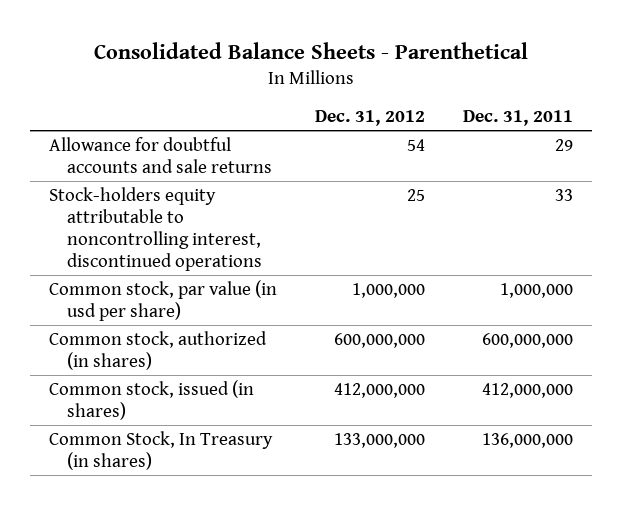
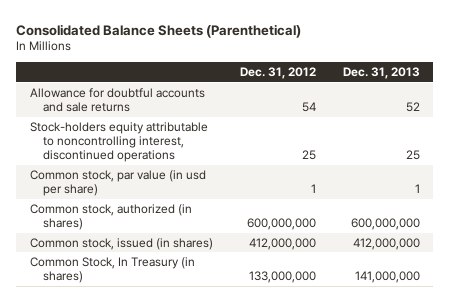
- Consolidated Balance Sheets - Parenthetical
+ Consolidated Balance Sheets (Parenthetical)
- | Dec. 31, 2012 | Dec. 31, 2011
+ | Dec. 31, 2012 | Dec. 31, 2013
- Common stock, par value (in usd per share) | 1,000,000 | 1,000,000
+ Common stock, par value (in usd per share) | 1 | 1

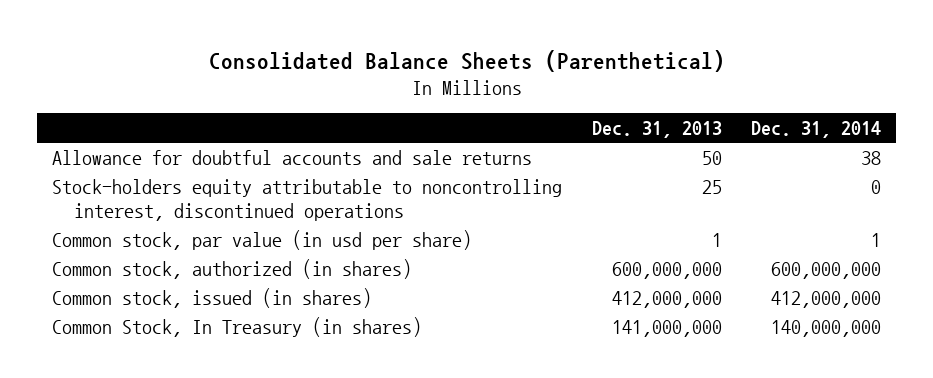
- | Dec. 31, 2012 | Dec. 31, 2013
+ | Dec. 31, 2013 | Dec. 31, 2014
- Allowance for doubtful accounts and sale returns | 54 | 52
+ Allowance for doubtful accounts and sale returns | 50 | 38

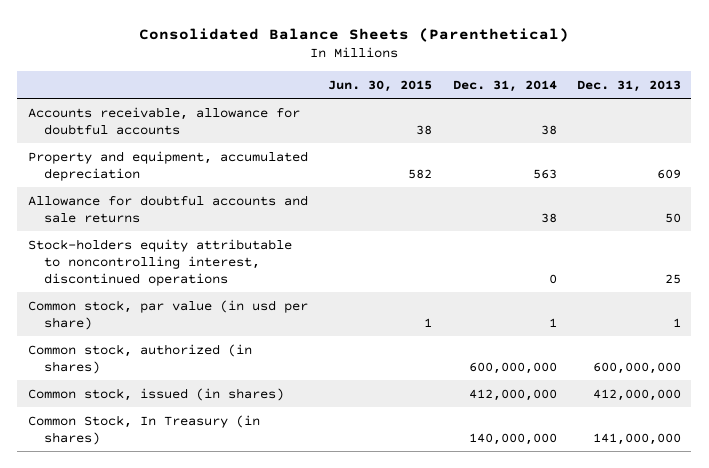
- | Dec. 31, 2013 | Dec. 31, 2014
+ | Jun. 30, 2015 | Dec. 31, 2014 | Dec. 31, 2013
+ Accounts receivable, allowance for doubtful accounts | 38 | 38 |
+ Property and equipment, accumulated depreciation | 582 | 563 | 609

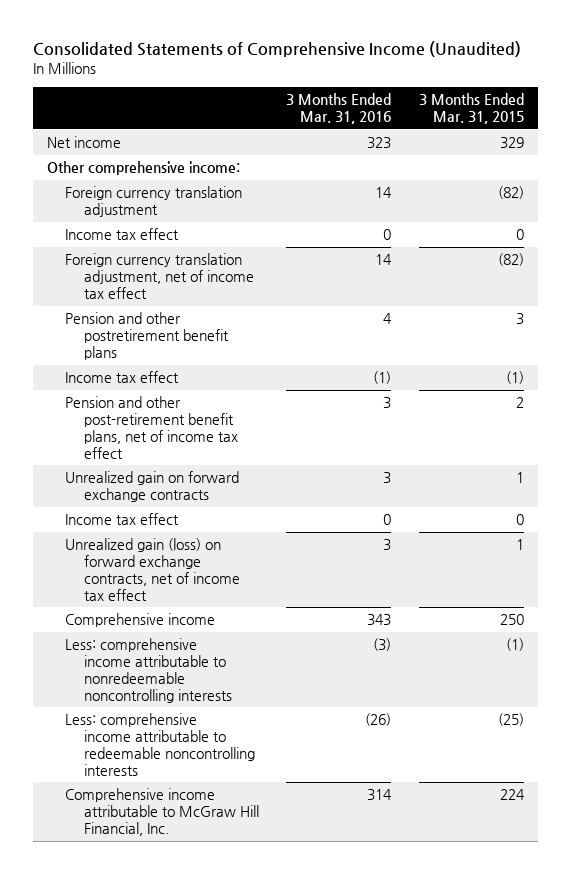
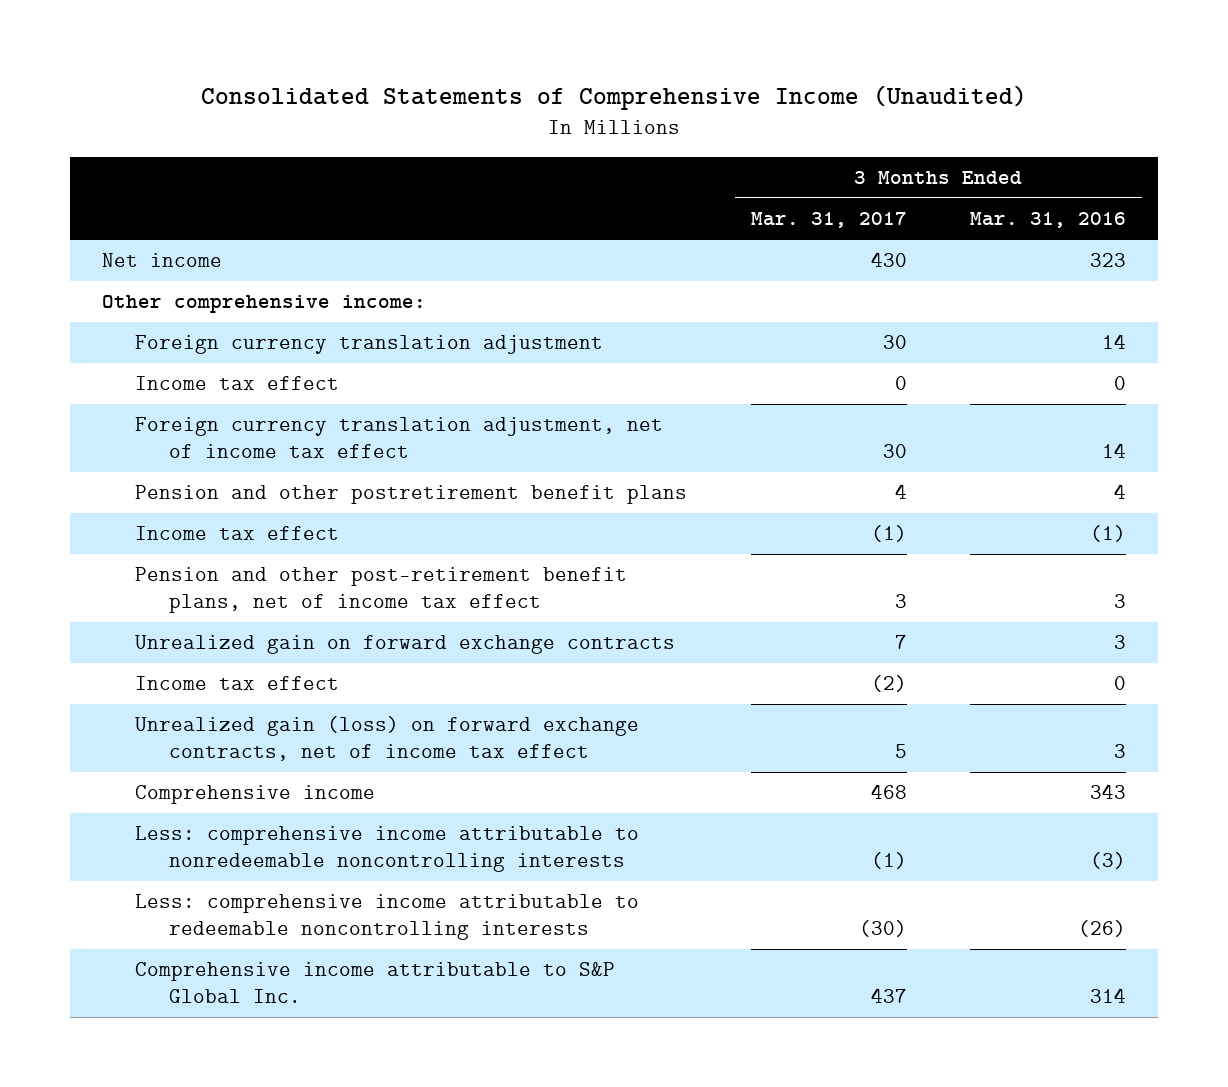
- | 3 Months Ended Mar. 31, 2016 | 3 Months Ended Mar. 31, 2015
+ | 3 Months Ended Mar. 31, 2017 | 3 Months Ended Mar. 31, 2016
- Comprehensive income attributable to McGraw Hill Financial, Inc. | 314 | 224
+ Comprehensive income attributable to S&P Global Inc. | 437 | 314

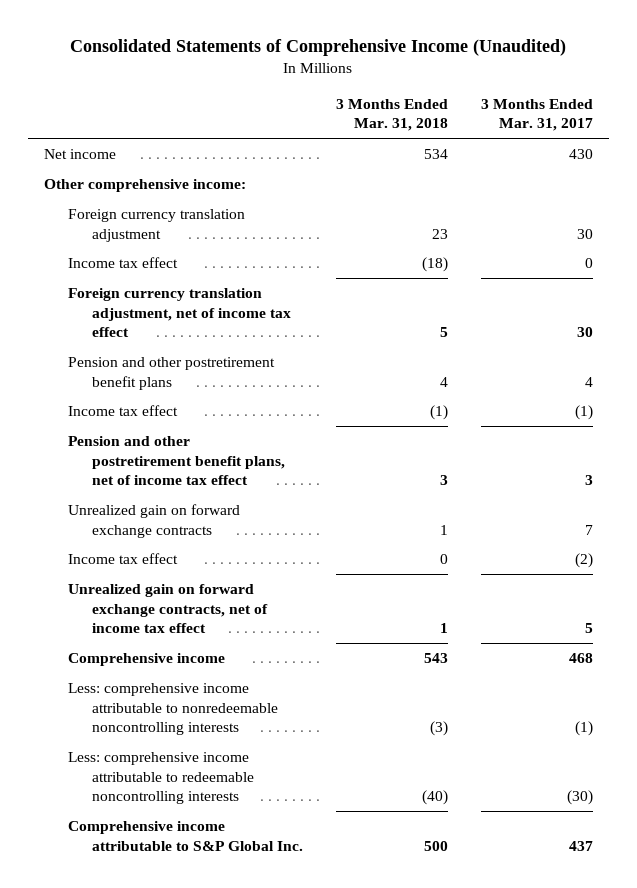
- | 3 Months Ended Mar. 31, 2017 | 3 Months Ended Mar. 31, 2016
+ | 3 Months Ended Mar. 31, 2018 | 3 Months Ended Mar. 31, 2017
- Pension and other post-retirement benefit plans, net of income tax effect | 3 | 3
+ Pension and other postretirement benefit plans, net of income tax effect | 3 | 3
- Unrealized gain (loss) on forward exchange contracts, net of income tax effect | 5 | 3
+ Unrealized gain on forward exchange contracts, net of income tax effect | 1 | 5

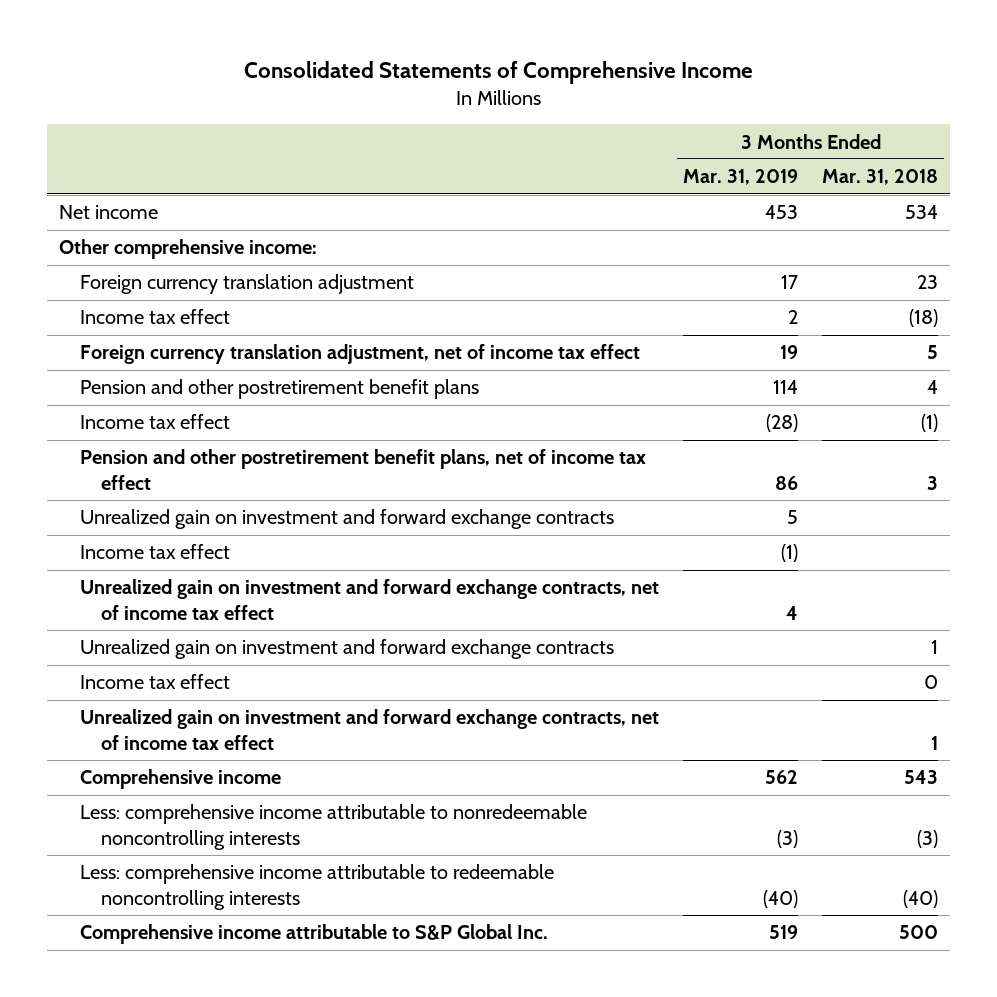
- Consolidated Statements of Comprehensive Income (Unaudited)
+ Consolidated Statements of Comprehensive Income
- | 3 Months Ended Mar. 31, 2018 | 3 Months Ended Mar. 31, 2017
+ | 3 Months Ended Mar. 31, 2019 | 3 Months Ended Mar. 31, 2018
- Unrealized gain on forward exchange contracts | 1 | 7
+ Unrealized gain on investment and forward exchange contracts | 5 |
+ Income tax effect | (1) |
+ Unrealized gain on investment and forward exchange contracts, net of income tax effect | 4 |
+ Unrealized gain on investment and forward exchange contracts | | 1
- Unrealized gain on forward exchange contracts, net of income tax effect | 1 | 5
+ Unrealized gain on investment and forward exchange contracts, net of income tax effect | | 1

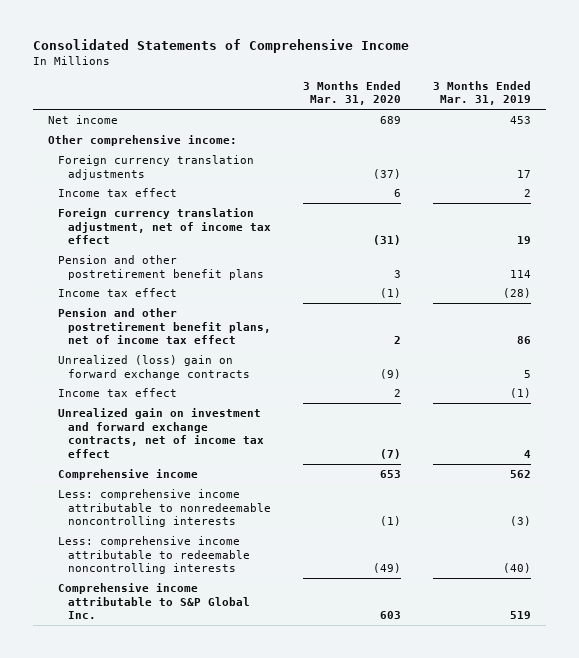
- | 3 Months Ended Mar. 31, 2019 | 3 Months Ended Mar. 31, 2018
+ | 3 Months Ended Mar. 31, 2020 | 3 Months Ended Mar. 31, 2019
- Foreign currency translation adjustment | 17 | 23
+ Foreign currency translation adjustments | (37) | 17
- Unrealized gain on investment and forward exchange contracts | 5 |
+ Unrealized (loss) gain on forward exchange contracts | (9) | 5
- Unrealized gain on investment and forward exchange contracts | | 1
- Income tax effect | | 0
- Unrealized gain on investment and forward exchange contracts, net of income tax effect | | 1

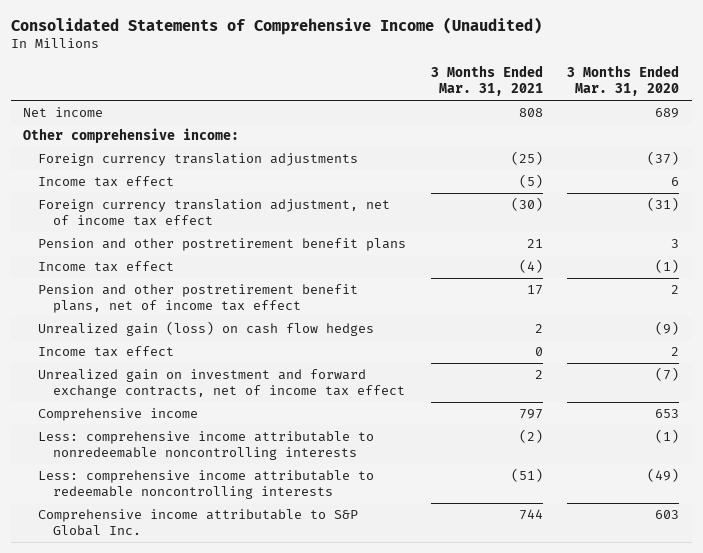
- Consolidated Statements of Comprehensive Income
+ Consolidated Statements of Comprehensive Income (Unaudited)
- | 3 Months Ended Mar. 31, 2020 | 3 Months Ended Mar. 31, 2019
+ | 3 Months Ended Mar. 31, 2021 | 3 Months Ended Mar. 31, 2020
- Unrealized (loss) gain on forward exchange contracts | (9) | 5
+ Unrealized gain (loss) on cash flow hedges | 2 | (9)

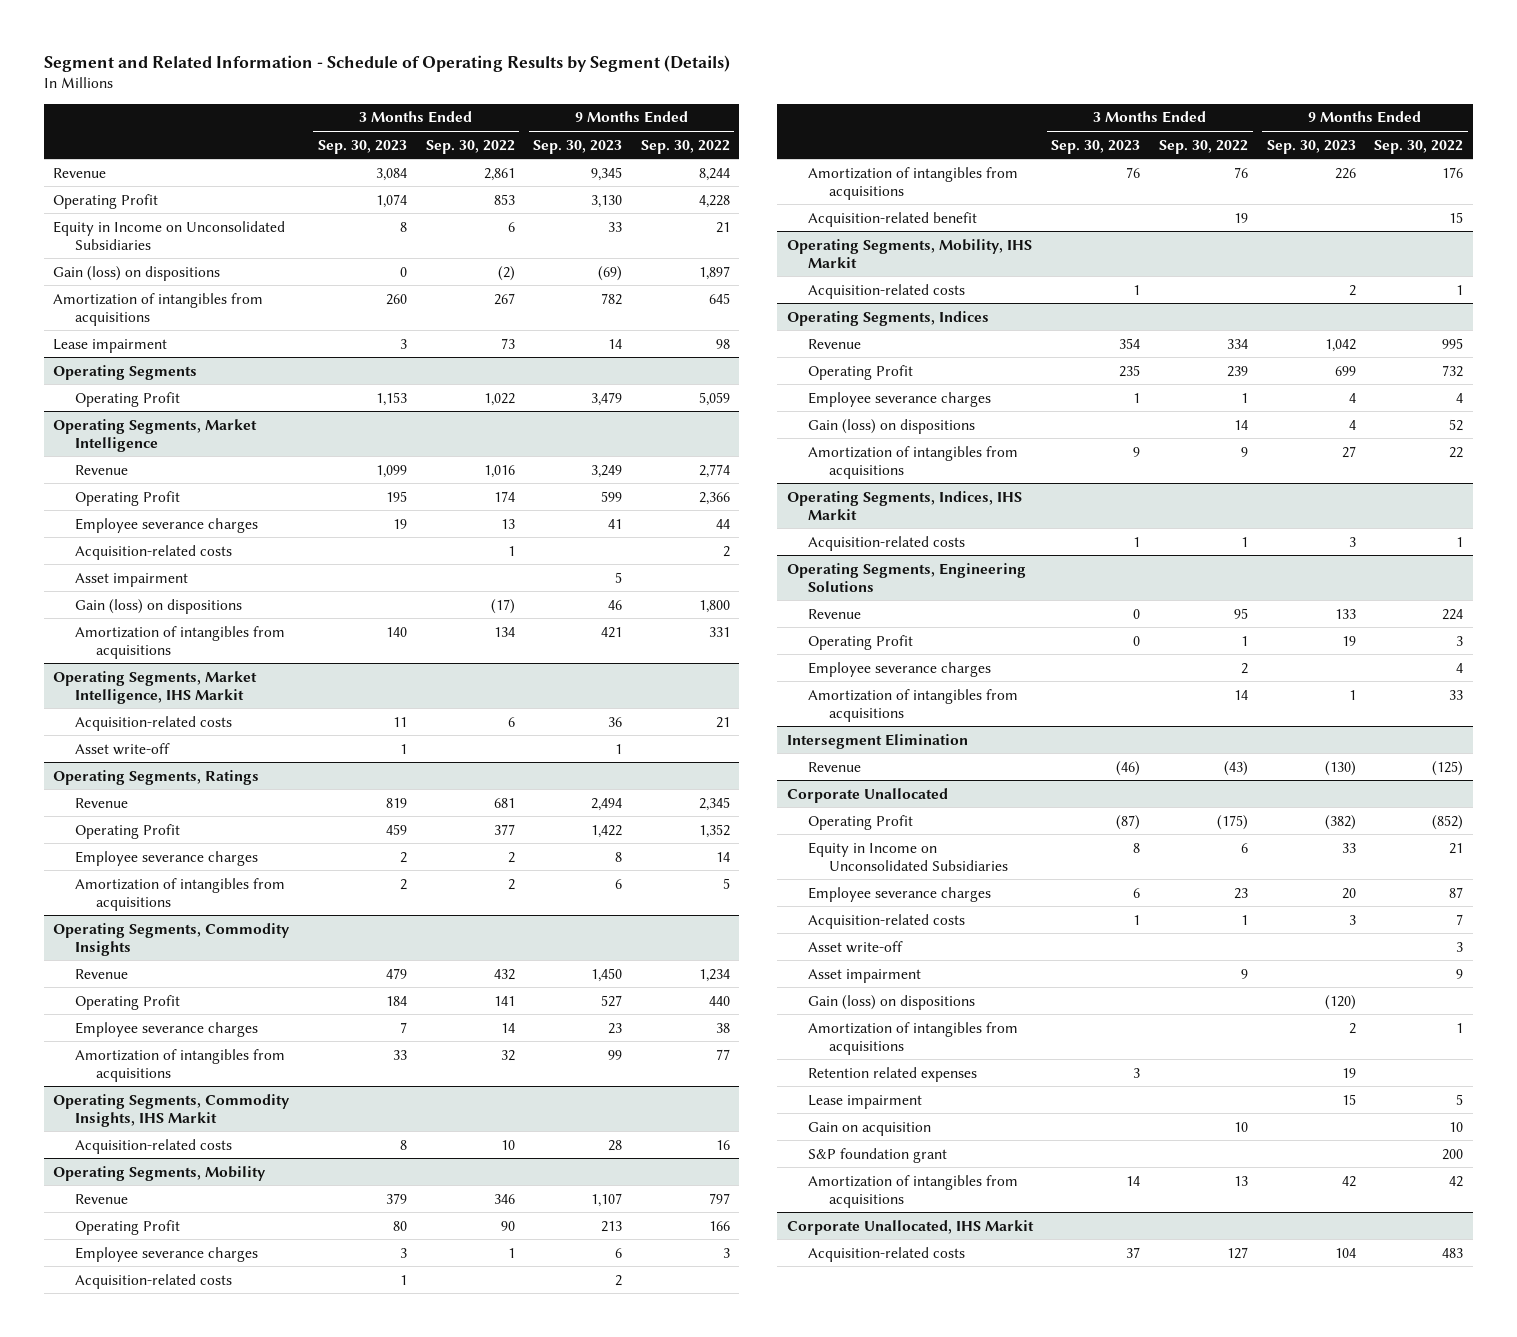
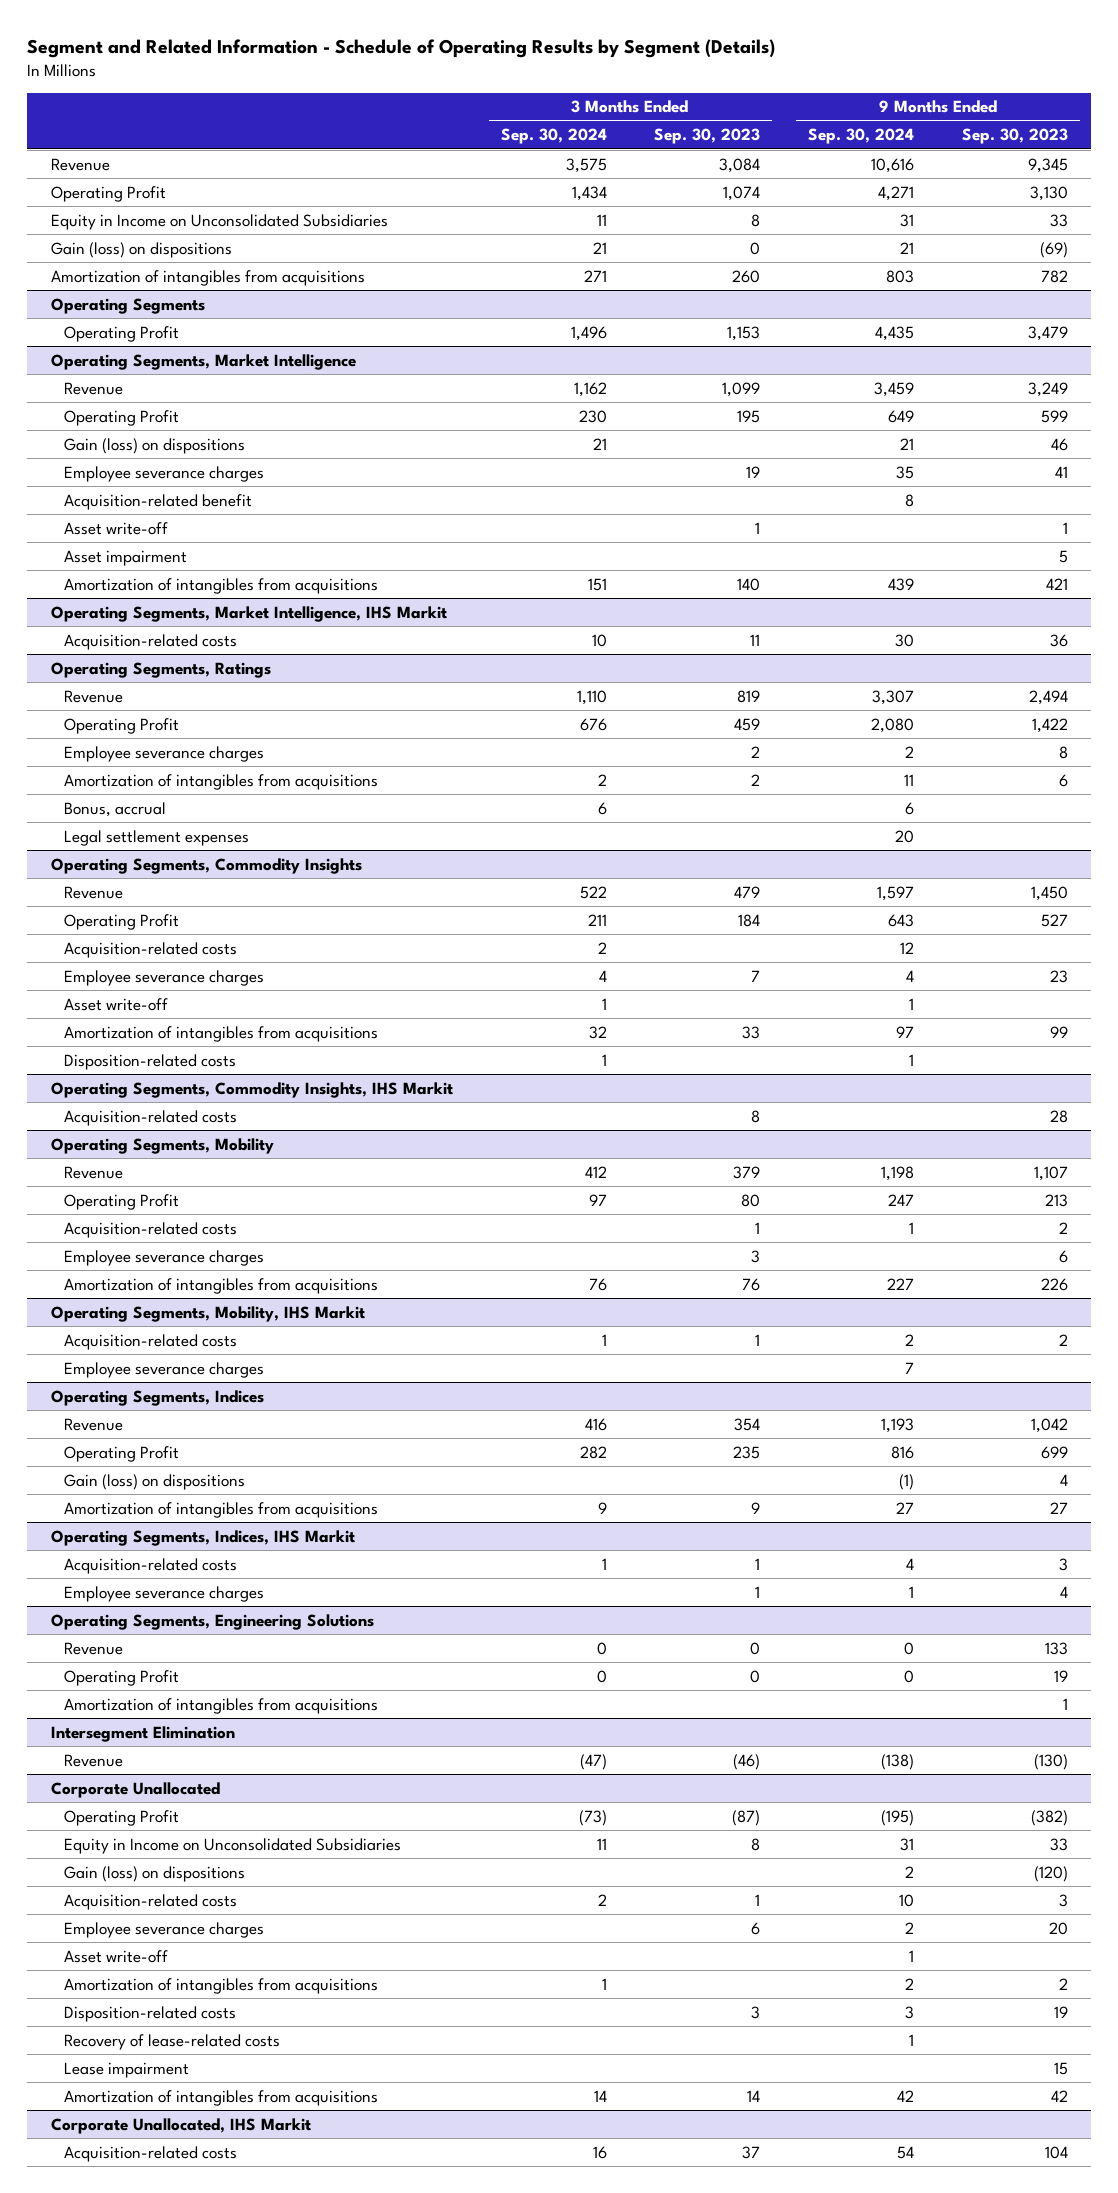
- | 3 Months Ended Sep. 30, 2023 | 3 Months Ended Sep. 30, 2022 | 9 Months Ended Sep. 30, 2023 | 9 Months Ended Sep. 30, 2022
+ | 3 Months Ended Sep. 30, 2024 | 3 Months Ended Sep. 30, 2023 | 9 Months Ended Sep. 30, 2024 | 9 Months Ended Sep. 30, 2023
- Lease impairment | 3 | 73 | 14 | 98
@ Operating Segments, Market Intelligence
moved up: Gain (loss) on dispositions | 21 | | 21 | 46
- Acquisition-related costs | | 1 | | 2
+ Acquisition-related benefit | | | 8 |
+ Asset write-off | | 1 | | 1
@ Operating Segments, Market Intelligence, IHS Markit
- Asset write-off | 1 | | 1 |
@ Operating Segments, Ratings
+ Bonus, accrual | 6 | | 6 |
+ Legal settlement expenses | | | 20 |
@ Operating Segments, Commodity Insights
+ Acquisition-related costs | 2 | | 12 |
+ Asset write-off | 1 | | 1 |
+ Disposition-related costs | 1 | | 1 |
@ Operating Segments, Mobility
moved down: Employee severance charges | | 3 | | 6
- Acquisition-related benefit | | 19 | | 15
@ Operating Segments, Mobility, IHS Markit
+ Employee severance charges | | | 7 |
@ Operating Segments, Indices
- Employee severance charges | 1 | 1 | 4 | 4
@ Operating Segments, Indices, IHS Markit
+ Employee severance charges | | 1 | 1 | 4
@ Operating Segments, Engineering Solutions
- Employee severance charges | | 2 | | 4
@ Corporate Unallocated
moved up: Gain (loss) on dispositions | | | 2 | (120)
moved down: Employee severance charges | | 6 | 2 | 20
- Asset impairment | | 9 | | 9
- Retention related expenses | 3 | | 19 |
+ Disposition-related costs | | 3 | 3 | 19
+ Recovery of lease-related costs | | | 1 |
- Gain on acquisition | | 10 | | 10
- S&P foundation grant | | | | 200

